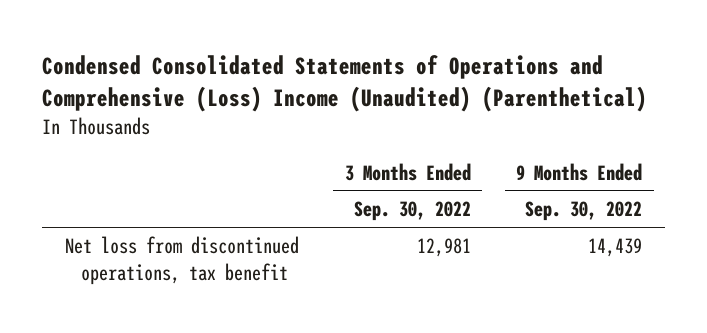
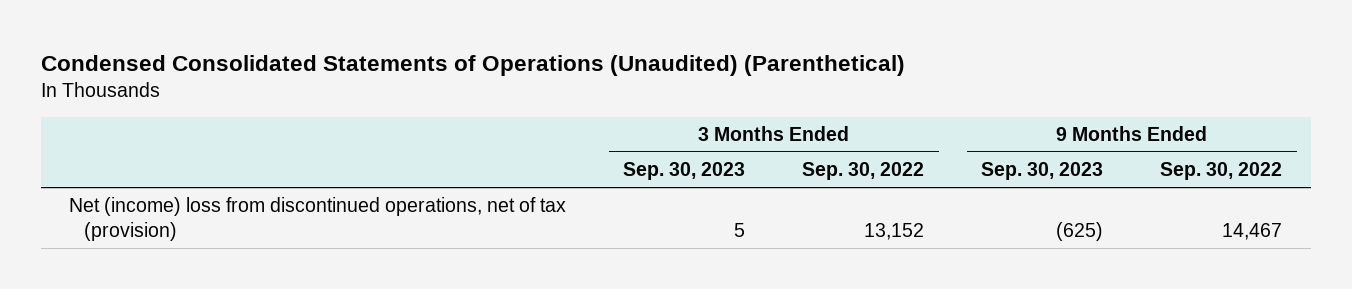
- Condensed Consolidated Statements of Operations and Comprehensive (Loss) Income (Unaudited) (Parenthetical)
+ Condensed Consolidated Statements of Operations (Unaudited) (Parenthetical)
- | 3 Months Ended Sep. 30, 2022 | 9 Months Ended Sep. 30, 2022
+ | 3 Months Ended Sep. 30, 2023 | 3 Months Ended Sep. 30, 2022 | 9 Months Ended Sep. 30, 2023 | 9 Months Ended Sep. 30, 2022
- Net loss from discontinued operations, tax benefit | 12,981 | 14,439
+ Net (income) loss from discontinued operations, net of tax (provision) | 5 | 13,152 | (625) | 14,467

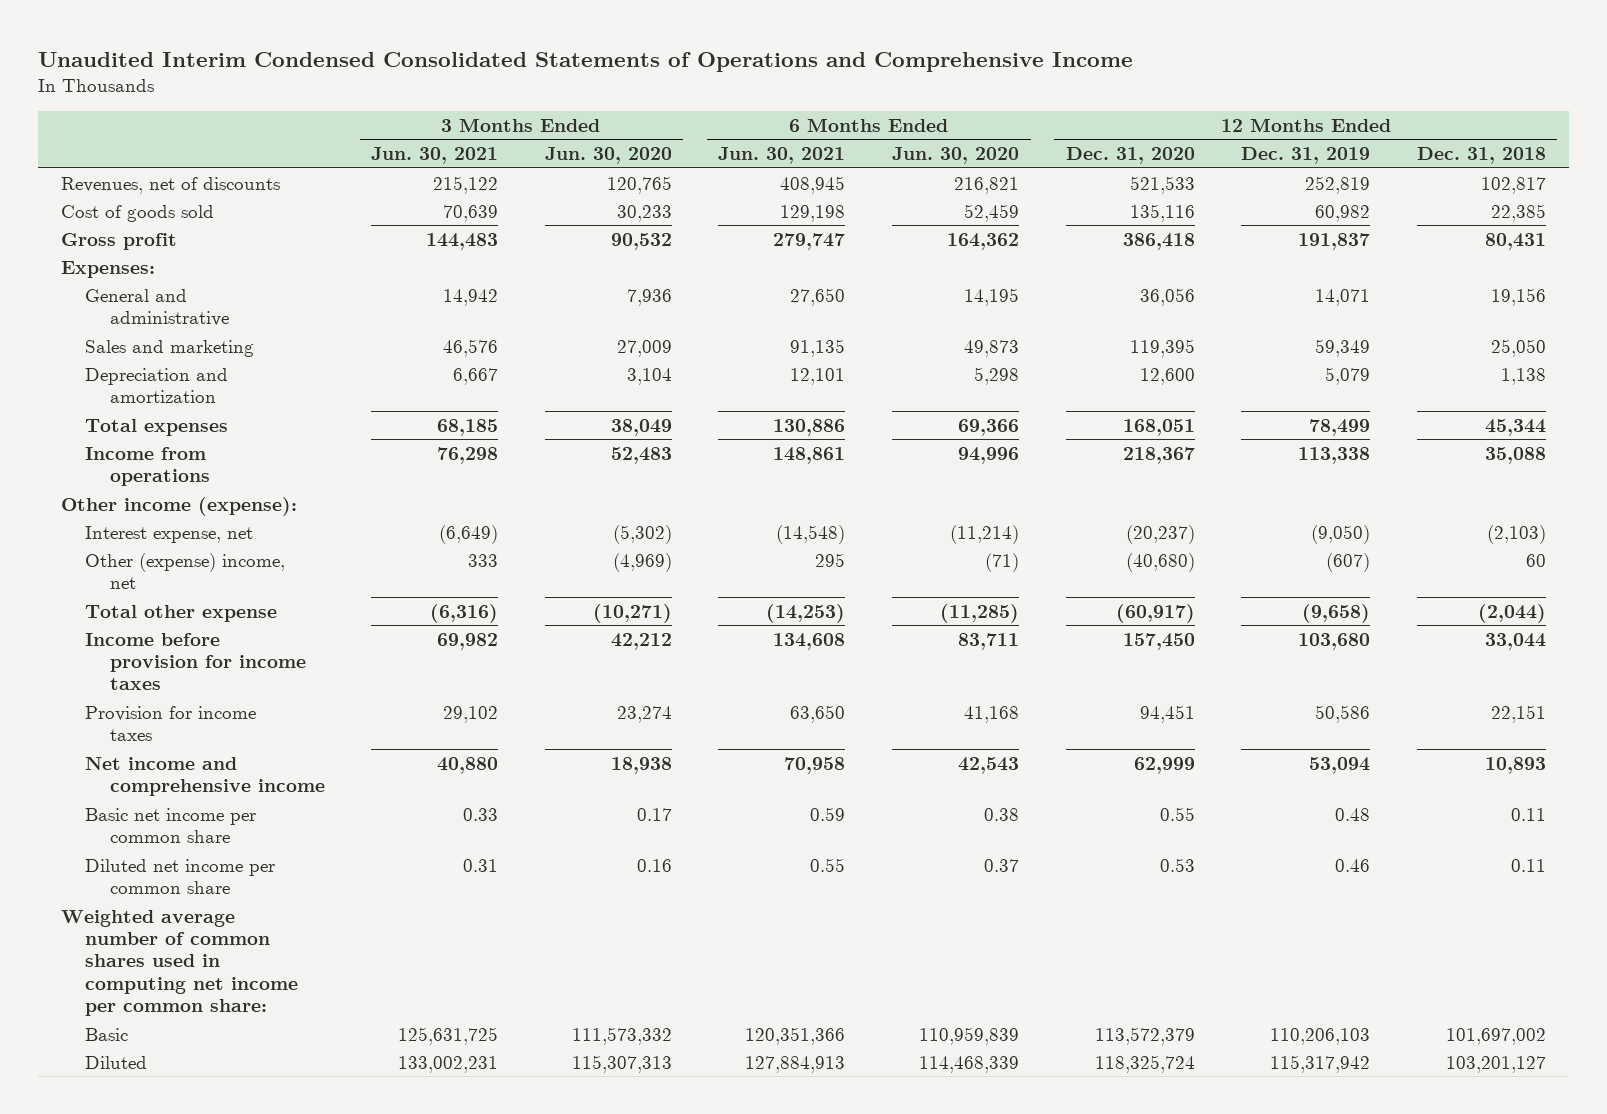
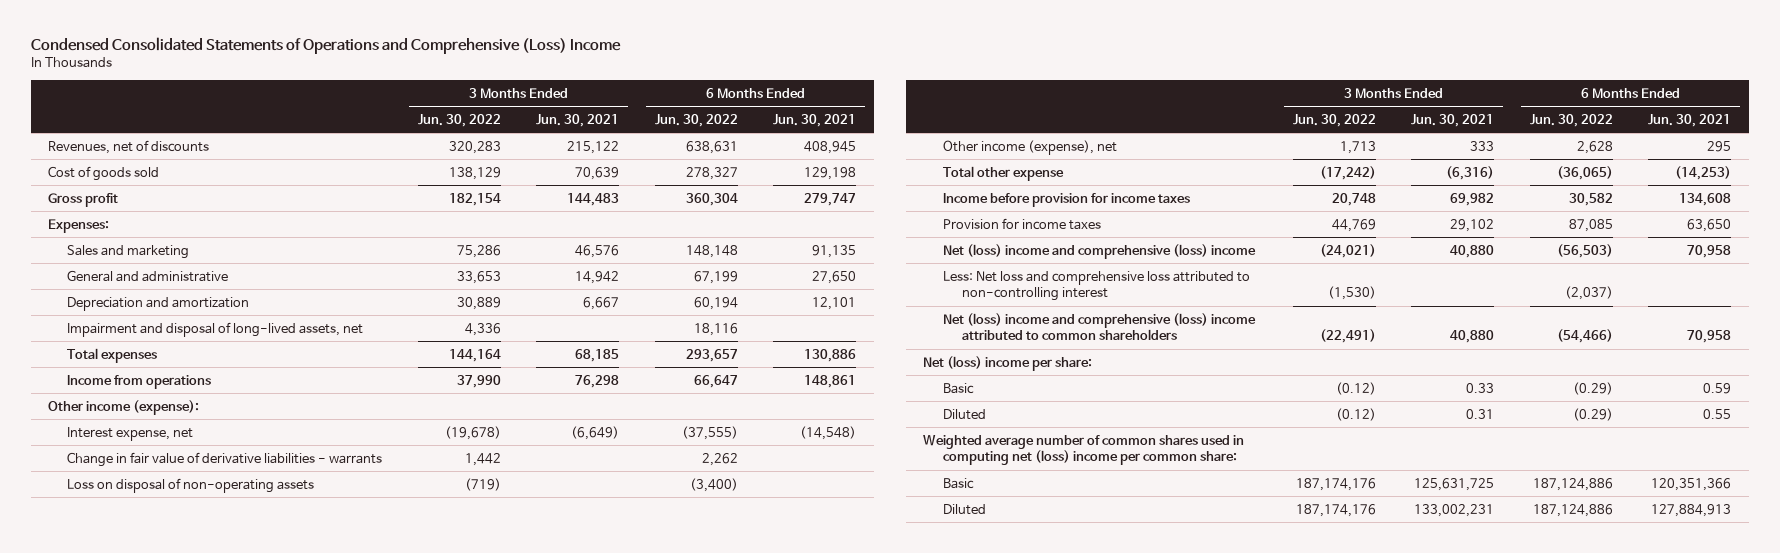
- Unaudited Interim Condensed Consolidated Statements of Operations and Comprehensive Income
+ Condensed Consolidated Statements of Operations and Comprehensive (Loss) Income
- | 3 Months Ended Jun. 30, 2021 | 3 Months Ended Jun. 30, 2020 | 6 Months Ended Jun. 30, 2021 | 6 Months Ended Jun. 30, 2020 | 12 Months Ended Dec. 31, 2020 | 12 Months Ended Dec. 31, 2019 | 12 Months Ended Dec. 31, 2018
+ | 3 Months Ended Jun. 30, 2022 | 3 Months Ended Jun. 30, 2021 | 6 Months Ended Jun. 30, 2022 | 6 Months Ended Jun. 30, 2021
moved down: General and administrative | 33,653 | 14,942 | 67,199 | 27,650
+ Impairment and disposal of long-lived assets, net | 4,336 | | 18,116 |
- Other (expense) income, net | 333 | (4,969) | 295 | (71) | (40,680) | (607) | 60
+ Change in fair value of derivative liabilities - warrants | 1,442 | | 2,262 |
+ Loss on disposal of non-operating assets | (719) | | (3,400) |
+ Other income (expense), net | 1,713 | 333 | 2,628 | 295
- Net income and comprehensive income | 40,880 | 18,938 | 70,958 | 42,543 | 62,999 | 53,094 | 10,893
- Basic net income per common share | 0.33 | 0.17 | 0.59 | 0.38 | 0.55 | 0.48 | 0.11
- Diluted net income per common share | 0.31 | 0.16 | 0.55 | 0.37 | 0.53 | 0.46 | 0.11
- Weighted average number of common shares used in computing net income per common share:
+ Net (loss) income and comprehensive (loss) income | (24,021) | 40,880 | (56,503) | 70,958
+ Less: Net loss and comprehensive loss attributed to non-controlling interest | (1,530) | | (2,037) |
+ Net (loss) income and comprehensive (loss) income attributed to common shareholders | (22,491) | 40,880 | (54,466) | 70,958
+ Net (loss) income per share:
+ Basic | (0.12) | 0.33 | (0.29) | 0.59
+ Diluted | (0.12) | 0.31 | (0.29) | 0.55
+ Weighted average number of common shares used in computing net (loss) income per common share:

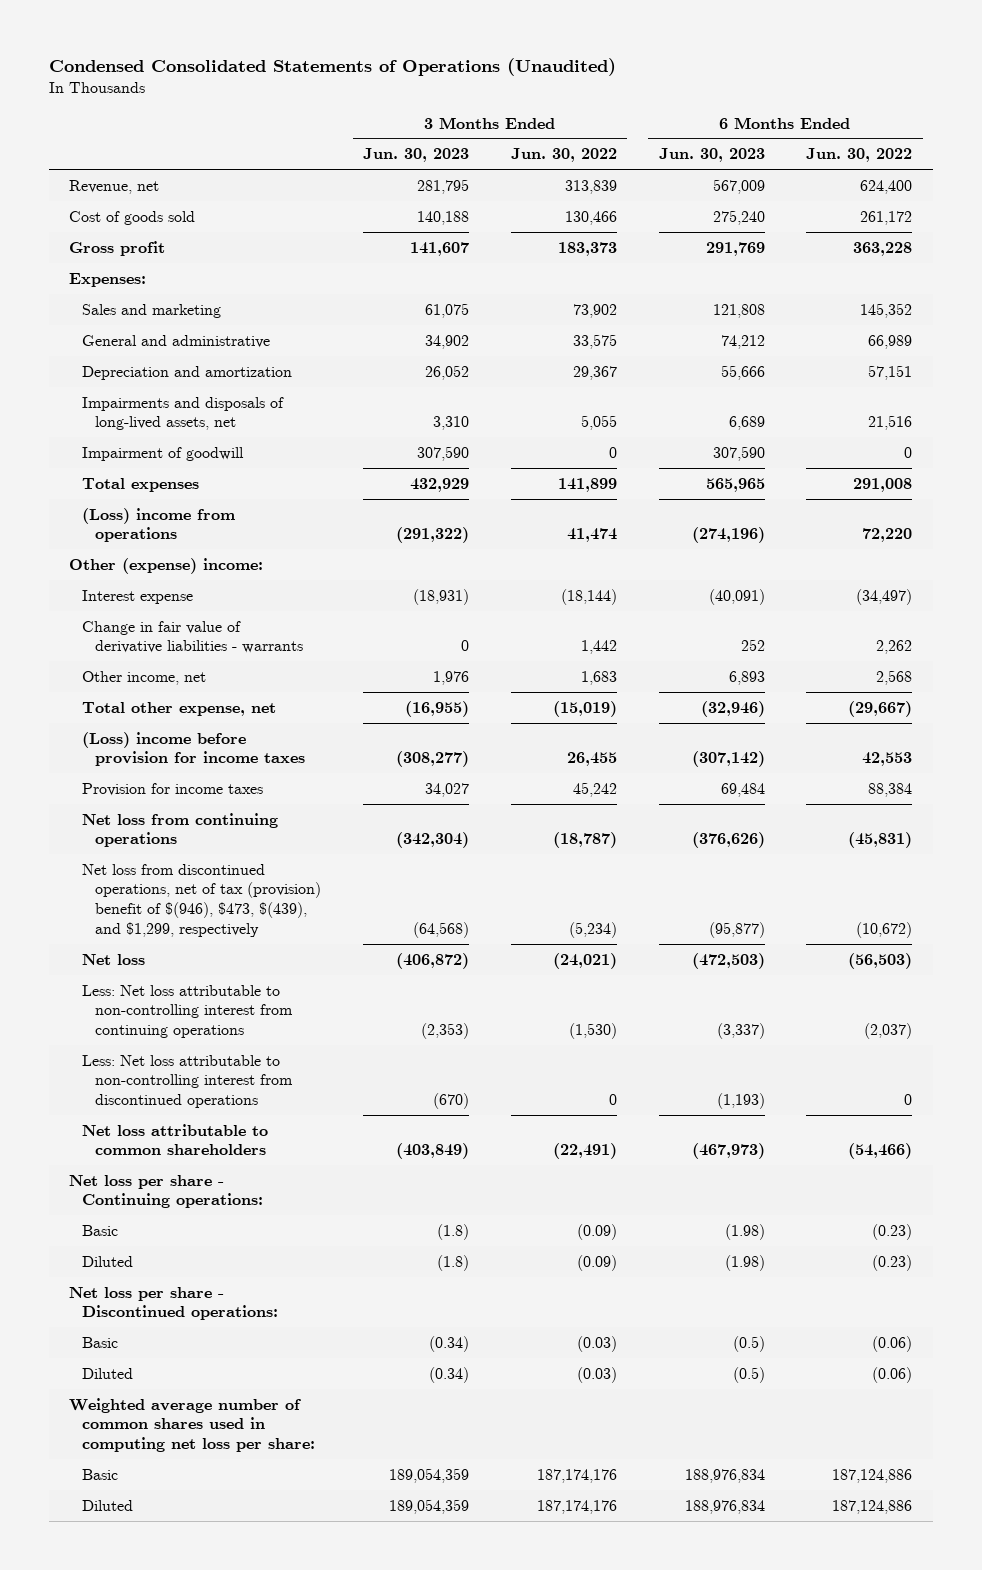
- Condensed Consolidated Statements of Operations and Comprehensive (Loss) Income
+ Condensed Consolidated Statements of Operations (Unaudited)
- | 3 Months Ended Jun. 30, 2022 | 3 Months Ended Jun. 30, 2021 | 6 Months Ended Jun. 30, 2022 | 6 Months Ended Jun. 30, 2021
+ | 3 Months Ended Jun. 30, 2023 | 3 Months Ended Jun. 30, 2022 | 6 Months Ended Jun. 30, 2023 | 6 Months Ended Jun. 30, 2022
- Revenues, net of discounts | 320,283 | 215,122 | 638,631 | 408,945
- Cost of goods sold | 138,129 | 70,639 | 278,327 | 129,198
- Gross profit | 182,154 | 144,483 | 360,304 | 279,747
+ Revenue, net | 281,795 | 313,839 | 567,009 | 624,400
+ Cost of goods sold | 140,188 | 130,466 | 275,240 | 261,172
+ Gross profit | 141,607 | 183,373 | 291,769 | 363,228
- Sales and marketing | 75,286 | 46,576 | 148,148 | 91,135
- General and administrative | 33,653 | 14,942 | 67,199 | 27,650
- Depreciation and amortization | 30,889 | 6,667 | 60,194 | 12,101
- Impairment and disposal of long-lived assets, net | 4,336 | | 18,116 |
- Total expenses | 144,164 | 68,185 | 293,657 | 130,886
- Income from operations | 37,990 | 76,298 | 66,647 | 148,861
- Other income (expense):
- Interest expense, net | (19,678) | (6,649) | (37,555) | (14,548)
+ Sales and marketing | 61,075 | 73,902 | 121,808 | 145,352
+ General and administrative | 34,902 | 33,575 | 74,212 | 66,989
+ Depreciation and amortization | 26,052 | 29,367 | 55,666 | 57,151
+ Impairments and disposals of long-lived assets, net | 3,310 | 5,055 | 6,689 | 21,516
+ Impairment of goodwill | 307,590 | 0 | 307,590 | 0
+ Total expenses | 432,929 | 141,899 | 565,965 | 291,008
+ (Loss) income from operations | (291,322) | 41,474 | (274,196) | 72,220
+ Other (expense) income:
+ Interest expense | (18,931) | (18,144) | (40,091) | (34,497)
- Loss on disposal of non-operating assets | (719) | | (3,400) |
- Other income (expense), net | 1,713 | 333 | 2,628 | 295
- Total other expense | (17,242) | (6,316) | (36,065) | (14,253)
- Income before provision for income taxes | 20,748 | 69,982 | 30,582 | 134,608
- Provision for income taxes | 44,769 | 29,102 | 87,085 | 63,650
- Net (loss) income and comprehensive (loss) income | (24,021) | 40,880 | (56,503) | 70,958
- Less: Net loss and comprehensive loss attributed to non-controlling interest | (1,530) | | (2,037) |
- Net (loss) income and comprehensive (loss) income attributed to common shareholders | (22,491) | 40,880 | (54,466) | 70,958
- Net (loss) income per share:
- Basic | (0.12) | 0.33 | (0.29) | 0.59
- Diluted | (0.12) | 0.31 | (0.29) | 0.55
- Weighted average number of common shares used in computing net (loss) income per common share:
+ Other income, net | 1,976 | 1,683 | 6,893 | 2,568
+ Total other expense, net | (16,955) | (15,019) | (32,946) | (29,667)
+ (Loss) income before provision for income taxes | (308,277) | 26,455 | (307,142) | 42,553
+ Provision for income taxes | 34,027 | 45,242 | 69,484 | 88,384
+ Net loss from continuing operations | (342,304) | (18,787) | (376,626) | (45,831)
+ Net loss from discontinued operations, net of tax (provision) benefit of $(946), $473, $(439), and $1,299, respectively | (64,568) | (5,234) | (95,877) | (10,672)
+ Net loss | (406,872) | (24,021) | (472,503) | (56,503)
+ Less: Net loss attributable to non-controlling interest from continuing operations | (2,353) | (1,530) | (3,337) | (2,037)
+ Less: Net loss attributable to non-controlling interest from discontinued operations | (670) | 0 | (1,193) | 0
+ Net loss attributable to common shareholders | (403,849) | (22,491) | (467,973) | (54,466)
+ Net loss per share - Continuing operations:
+ Basic | (1.8) | (0.09) | (1.98) | (0.23)
+ Diluted | (1.8) | (0.09) | (1.98) | (0.23)
+ Net loss per share - Discontinued operations:
+ Basic | (0.34) | (0.03) | (0.5) | (0.06)
+ Diluted | (0.34) | (0.03) | (0.5) | (0.06)
+ Weighted average number of common shares used in computing net loss per share:

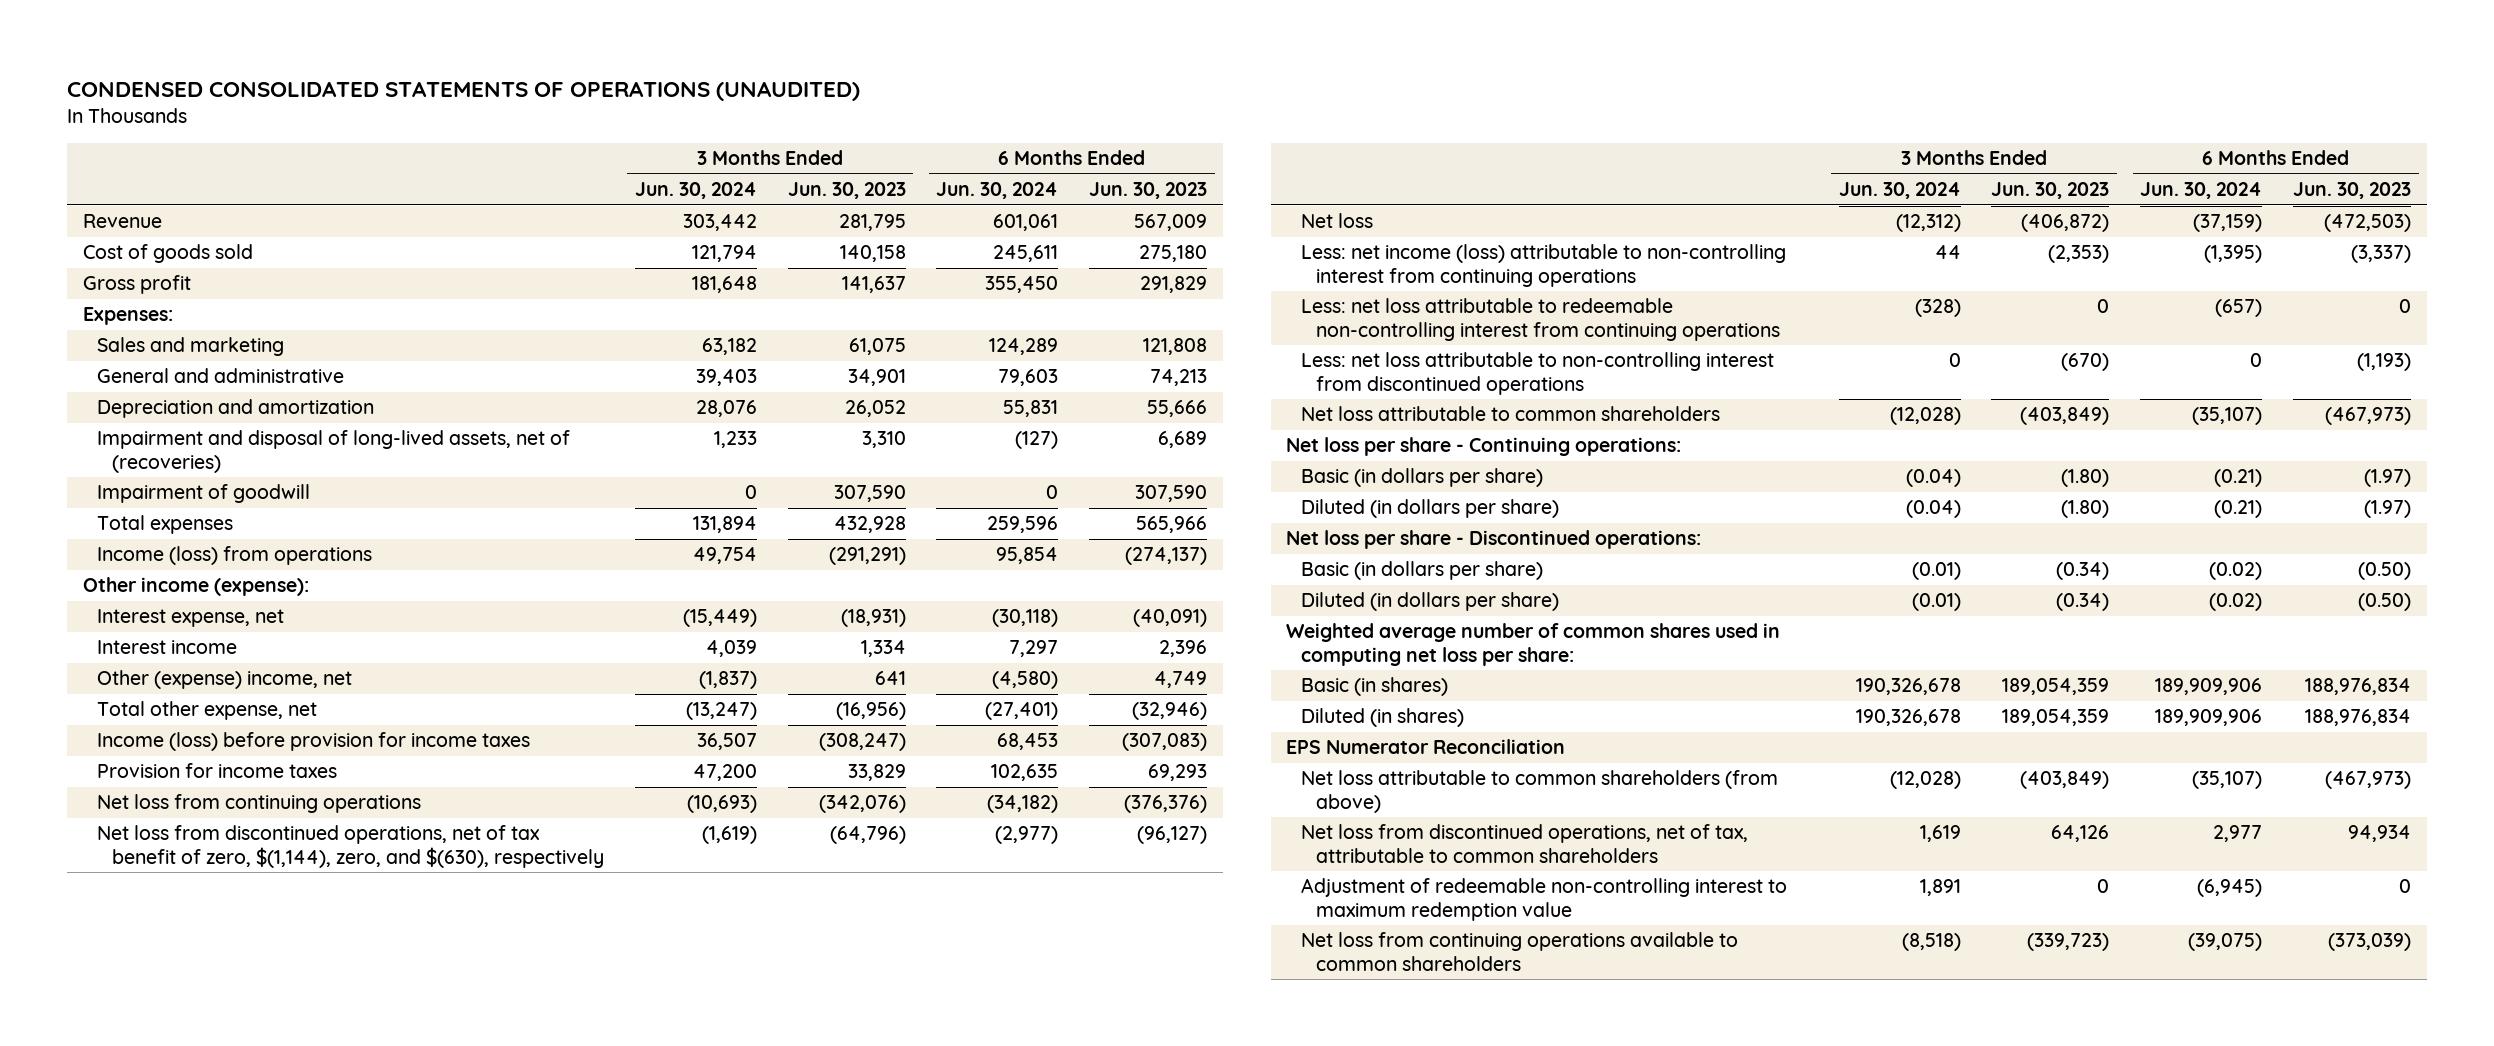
- Condensed Consolidated Statements of Operations (Unaudited)
+ CONDENSED CONSOLIDATED STATEMENTS OF OPERATIONS (UNAUDITED)
- | 3 Months Ended Jun. 30, 2023 | 3 Months Ended Jun. 30, 2022 | 6 Months Ended Jun. 30, 2023 | 6 Months Ended Jun. 30, 2022
+ | 3 Months Ended Jun. 30, 2024 | 3 Months Ended Jun. 30, 2023 | 6 Months Ended Jun. 30, 2024 | 6 Months Ended Jun. 30, 2023
- Revenue, net | 281,795 | 313,839 | 567,009 | 624,400
- Cost of goods sold | 140,188 | 130,466 | 275,240 | 261,172
- Gross profit | 141,607 | 183,373 | 291,769 | 363,228
+ Revenue | 303,442 | 281,795 | 601,061 | 567,009
+ Cost of goods sold | 121,794 | 140,158 | 245,611 | 275,180
+ Gross profit | 181,648 | 141,637 | 355,450 | 291,829
- General and administrative | 34,902 | 33,575 | 74,212 | 66,989
+ General and administrative | 39,403 | 34,901 | 79,603 | 74,213
- Impairments and disposals of long-lived assets, net | 3,310 | 5,055 | 6,689 | 21,516
+ Impairment and disposal of long-lived assets, net of (recoveries) | 1,233 | 3,310 | (127) | 6,689
- Total expenses | 432,929 | 141,899 | 565,965 | 291,008
- (Loss) income from operations | (291,322) | 41,474 | (274,196) | 72,220
- Other (expense) income:
- Interest expense | (18,931) | (18,144) | (40,091) | (34,497)
- Change in fair value of derivative liabilities - warrants | 0 | 1,442 | 252 | 2,262
- Other income, net | 1,976 | 1,683 | 6,893 | 2,568
- Total other expense, net | (16,955) | (15,019) | (32,946) | (29,667)
- (Loss) income before provision for income taxes | (308,277) | 26,455 | (307,142) | 42,553
- Provision for income taxes | 34,027 | 45,242 | 69,484 | 88,384
- Net loss from continuing operations | (342,304) | (18,787) | (376,626) | (45,831)
- Net loss from discontinued operations, net of tax (provision) benefit of $(946), $473, $(439), and $1,299, respectively | (64,568) | (5,234) | (95,877) | (10,672)
+ Total expenses | 131,894 | 432,928 | 259,596 | 565,966
+ Income (loss) from operations | 49,754 | (291,291) | 95,854 | (274,137)
+ Other income (expense):
+ Interest expense, net | (15,449) | (18,931) | (30,118) | (40,091)
+ Interest income | 4,039 | 1,334 | 7,297 | 2,396
+ Other (expense) income, net | (1,837) | 641 | (4,580) | 4,749
+ Total other expense, net | (13,247) | (16,956) | (27,401) | (32,946)
+ Income (loss) before provision for income taxes | 36,507 | (308,247) | 68,453 | (307,083)
+ Provision for income taxes | 47,200 | 33,829 | 102,635 | 69,293
+ Net loss from continuing operations | (10,693) | (342,076) | (34,182) | (376,376)
+ Net loss from discontinued operations, net of tax benefit of zero, $(1,144), zero, and $(630), respectively | (1,619) | (64,796) | (2,977) | (96,127)
- Less: Net loss attributable to non-controlling interest from continuing operations | (2,353) | (1,530) | (3,337) | (2,037)
- Less: Net loss attributable to non-controlling interest from discontinued operations | (670) | 0 | (1,193) | 0
+ Less: net income (loss) attributable to non-controlling interest from continuing operations | 44 | (2,353) | (1,395) | (3,337)
+ Less: net loss attributable to redeemable non-controlling interest from continuing operations | (328) | 0 | (657) | 0
+ Less: net loss attributable to non-controlling interest from discontinued operations | 0 | (670) | 0 | (1,193)
- Basic | (1.8) | (0.09) | (1.98) | (0.23)
- Diluted | (1.8) | (0.09) | (1.98) | (0.23)
+ Basic (in dollars per share) | (0.04) | (1.80) | (0.21) | (1.97)
+ Diluted (in dollars per share) | (0.04) | (1.80) | (0.21) | (1.97)
- Basic | (0.34) | (0.03) | (0.5) | (0.06)
- Diluted | (0.34) | (0.03) | (0.5) | (0.06)
+ Basic (in dollars per share) | (0.01) | (0.34) | (0.02) | (0.50)
+ Diluted (in dollars per share) | (0.01) | (0.34) | (0.02) | (0.50)
- Basic | 189,054,359 | 187,174,176 | 188,976,834 | 187,124,886
- Diluted | 189,054,359 | 187,174,176 | 188,976,834 | 187,124,886
+ Basic (in shares) | 190,326,678 | 189,054,359 | 189,909,906 | 188,976,834
+ Diluted (in shares) | 190,326,678 | 189,054,359 | 189,909,906 | 188,976,834
+ EPS Numerator Reconciliation
+ Net loss attributable to common shareholders (from above) | (12,028) | (403,849) | (35,107) | (467,973)
+ Net loss from discontinued operations, net of tax, attributable to common shareholders | 1,619 | 64,126 | 2,977 | 94,934
+ Adjustment of redeemable non-controlling interest to maximum redemption value | 1,891 | 0 | (6,945) | 0
+ Net loss from continuing operations available to common shareholders | (8,518) | (339,723) | (39,075) | (373,039)

